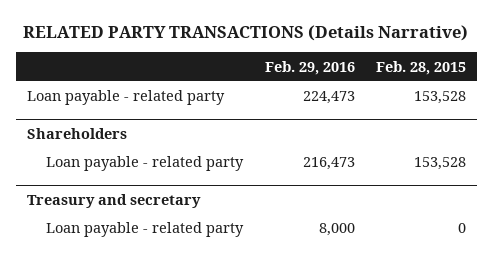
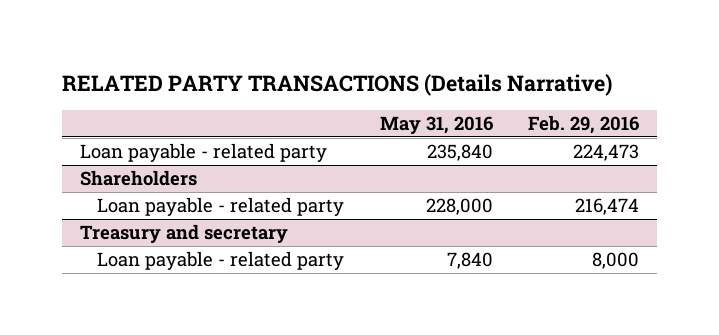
- | Feb. 29, 2016 | Feb. 28, 2015
+ | May 31, 2016 | Feb. 29, 2016
@ Shareholders
- Loan payable - related party | 216,473 | 153,528
+ Loan payable - related party | 228,000 | 216,474

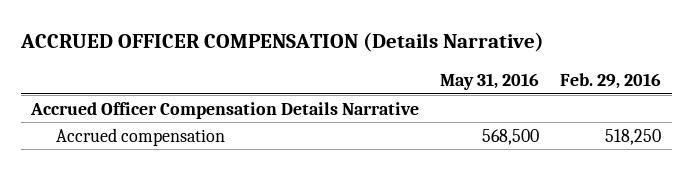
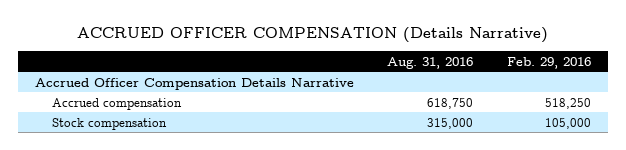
- | May 31, 2016 | Feb. 29, 2016
+ | Aug. 31, 2016 | Feb. 29, 2016
+ Stock compensation | 315,000 | 105,000

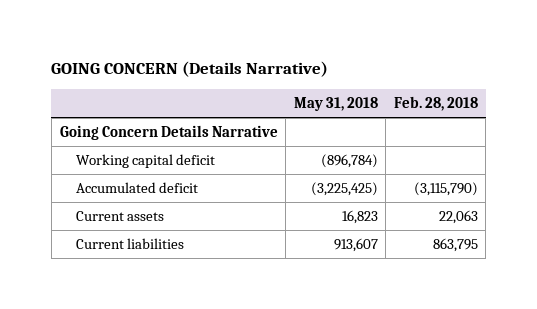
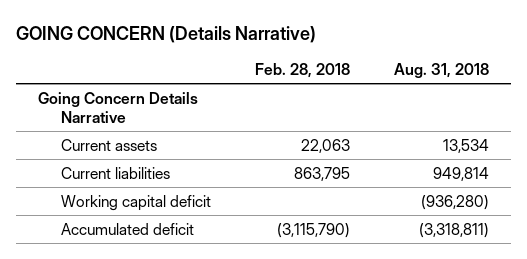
- | May 31, 2018 | Feb. 28, 2018
+ | Feb. 28, 2018 | Aug. 31, 2018
moved down: Working capital deficit | | (936,280)
moved down: Accumulated deficit | (3,115,790) | (3,318,811)

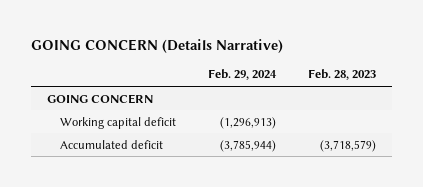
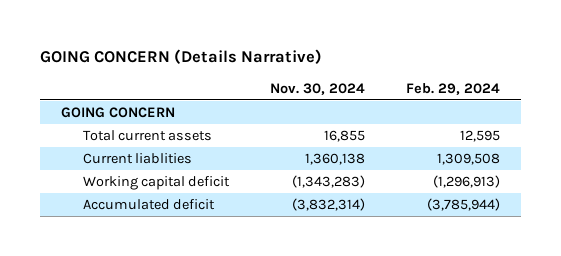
- | Feb. 29, 2024 | Feb. 28, 2023
+ | Nov. 30, 2024 | Feb. 29, 2024
+ Total current assets | 16,855 | 12,595
+ Current liablities | 1,360,138 | 1,309,508

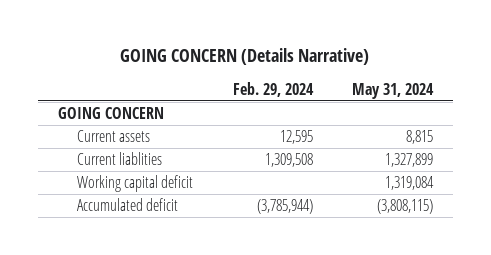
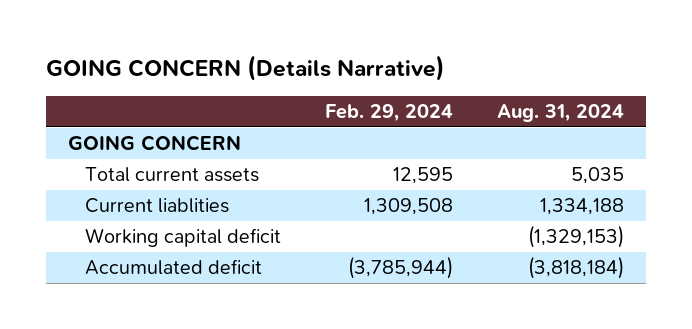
- | Feb. 29, 2024 | May 31, 2024
+ | Feb. 29, 2024 | Aug. 31, 2024
- Current assets | 12,595 | 8,815
+ Total current assets | 12,595 | 5,035

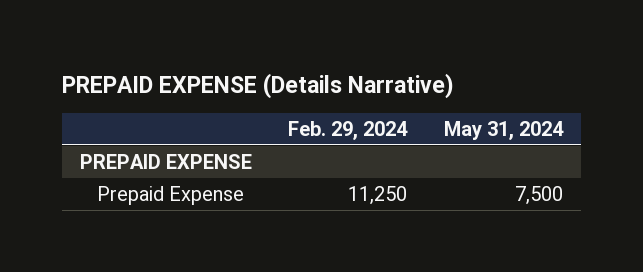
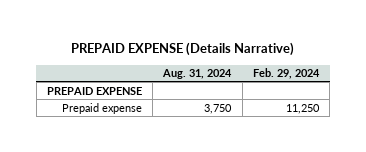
- | Feb. 29, 2024 | May 31, 2024
+ | Aug. 31, 2024 | Feb. 29, 2024
- Prepaid Expense | 11,250 | 7,500
+ Prepaid expense | 3,750 | 11,250

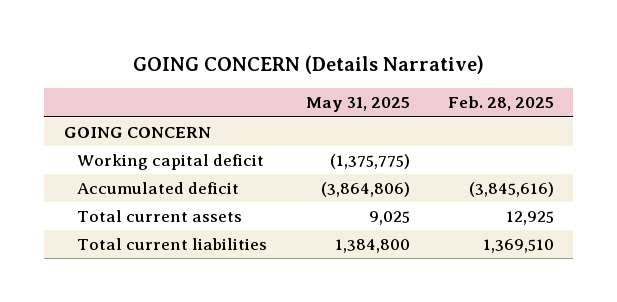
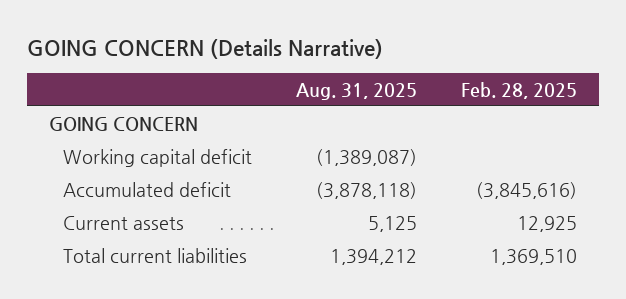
- | May 31, 2025 | Feb. 28, 2025
+ | Aug. 31, 2025 | Feb. 28, 2025
- Total current assets | 9,025 | 12,925
+ Current assets | 5,125 | 12,925

